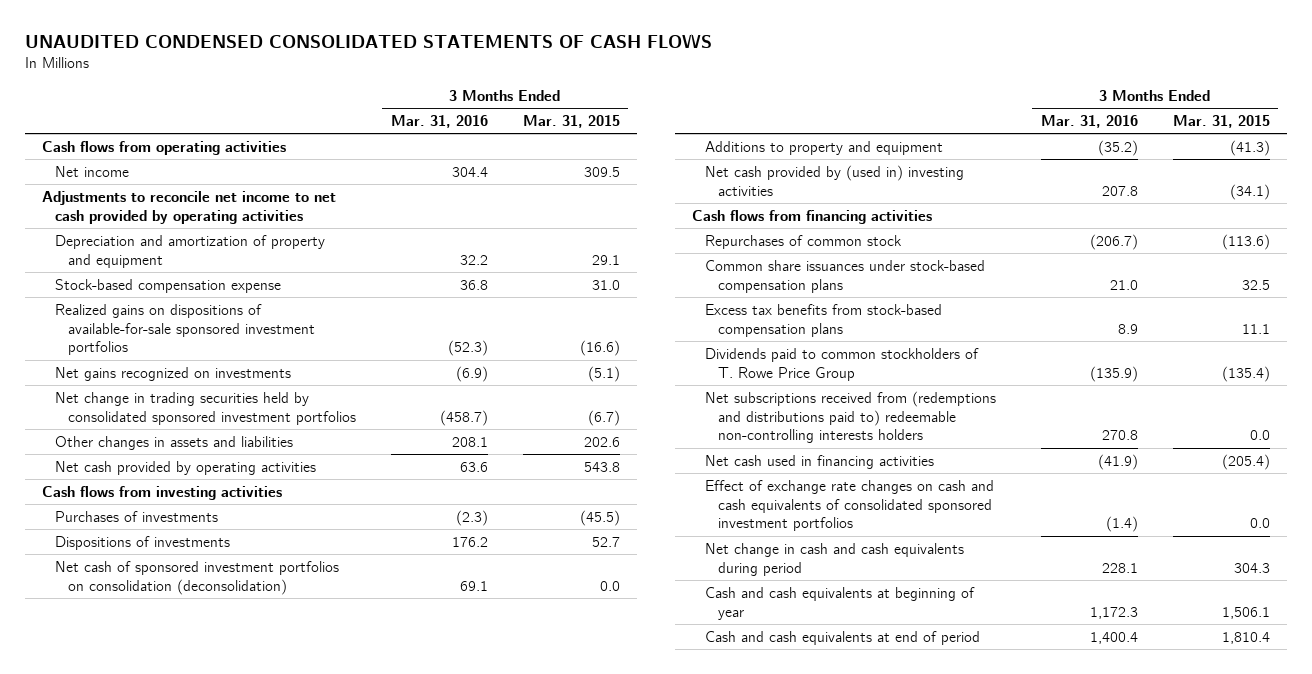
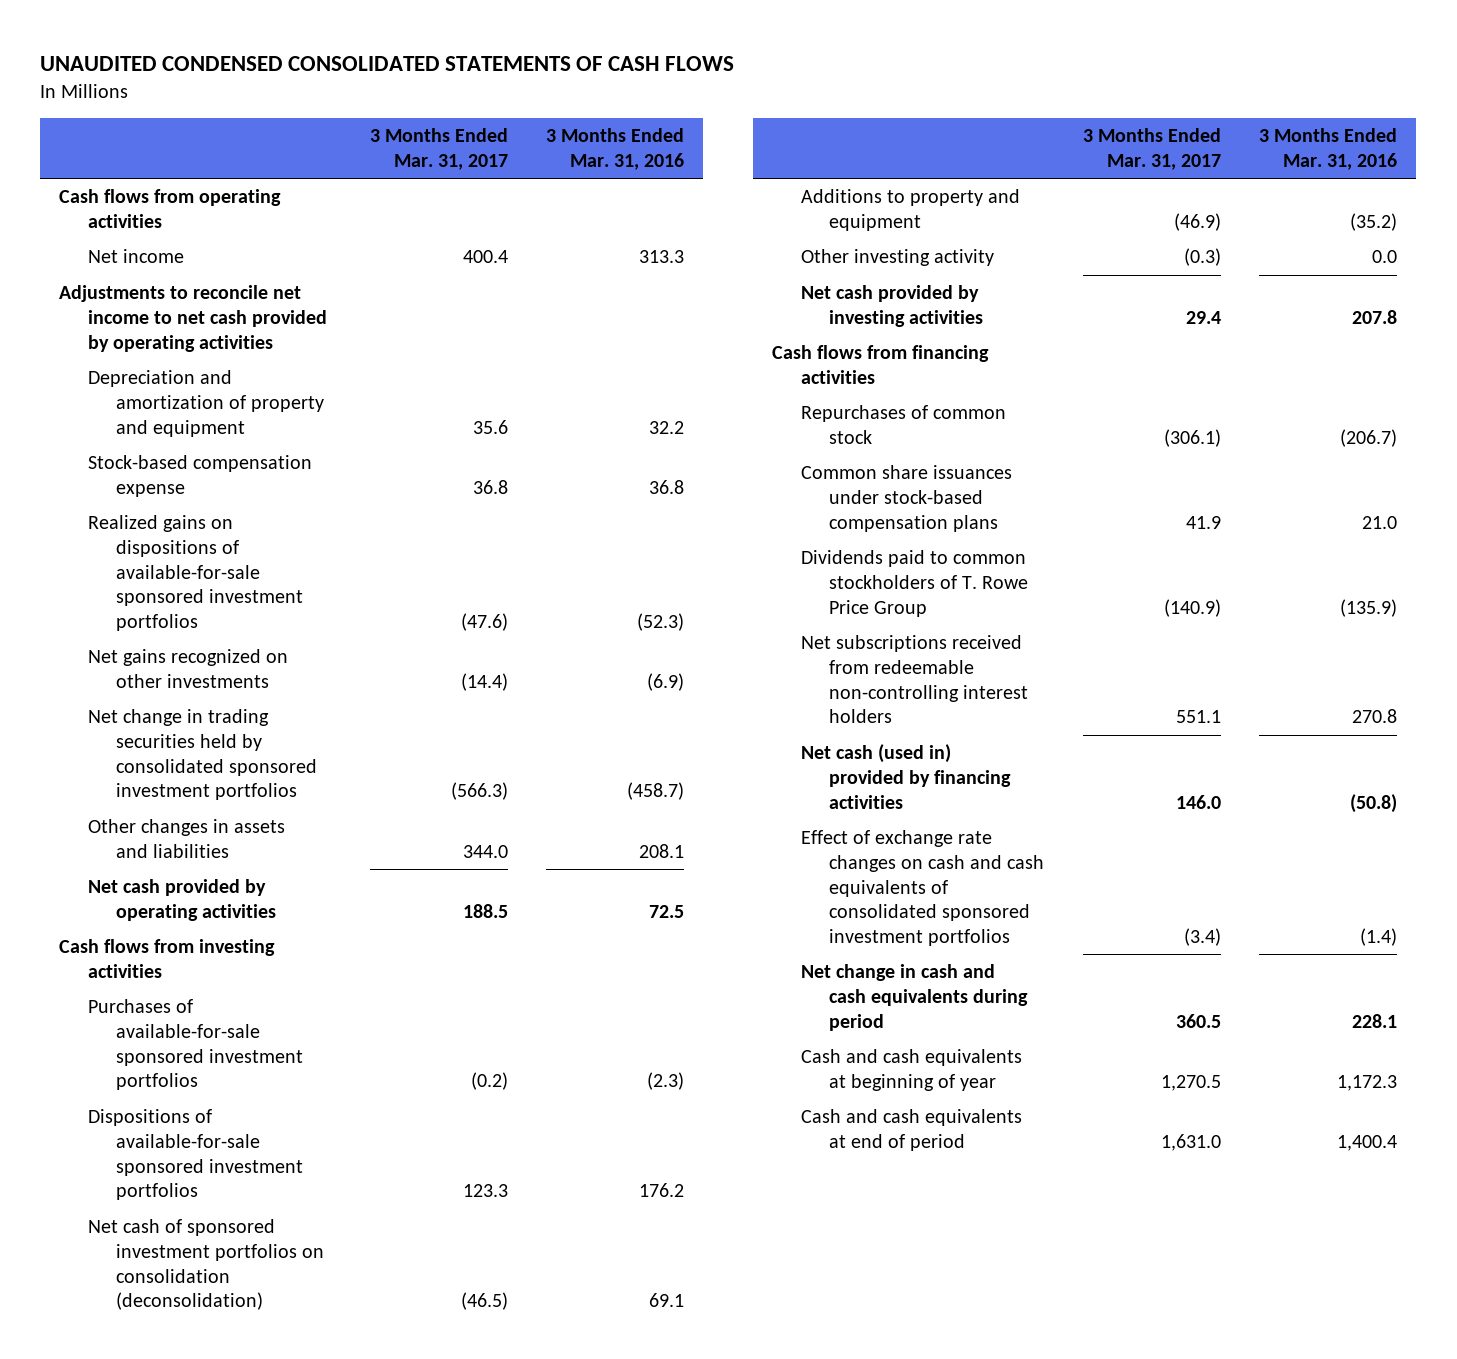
- | 3 Months Ended Mar. 31, 2016 | 3 Months Ended Mar. 31, 2015
+ | 3 Months Ended Mar. 31, 2017 | 3 Months Ended Mar. 31, 2016
- Net income | 304.4 | 309.5
+ Net income | 400.4 | 313.3
- Net gains recognized on investments | (6.9) | (5.1)
+ Net gains recognized on other investments | (14.4) | (6.9)
- Net cash provided by operating activities | 63.6 | 543.8
+ Net cash provided by operating activities | 188.5 | 72.5
- Purchases of investments | (2.3) | (45.5)
- Dispositions of investments | 176.2 | 52.7
+ Purchases of available-for-sale sponsored investment portfolios | (0.2) | (2.3)
+ Dispositions of available-for-sale sponsored investment portfolios | 123.3 | 176.2
- Net cash provided by (used in) investing activities | 207.8 | (34.1)
+ Other investing activity | (0.3) | 0.0
+ Net cash provided by investing activities | 29.4 | 207.8
- Excess tax benefits from stock-based compensation plans | 8.9 | 11.1
- Net subscriptions received from (redemptions and distributions paid to) redeemable non-controlling interests holders | 270.8 | 0.0
- Net cash used in financing activities | (41.9) | (205.4)
+ Net subscriptions received from redeemable non-controlling interest holders | 551.1 | 270.8
+ Net cash (used in) provided by financing activities | 146.0 | (50.8)

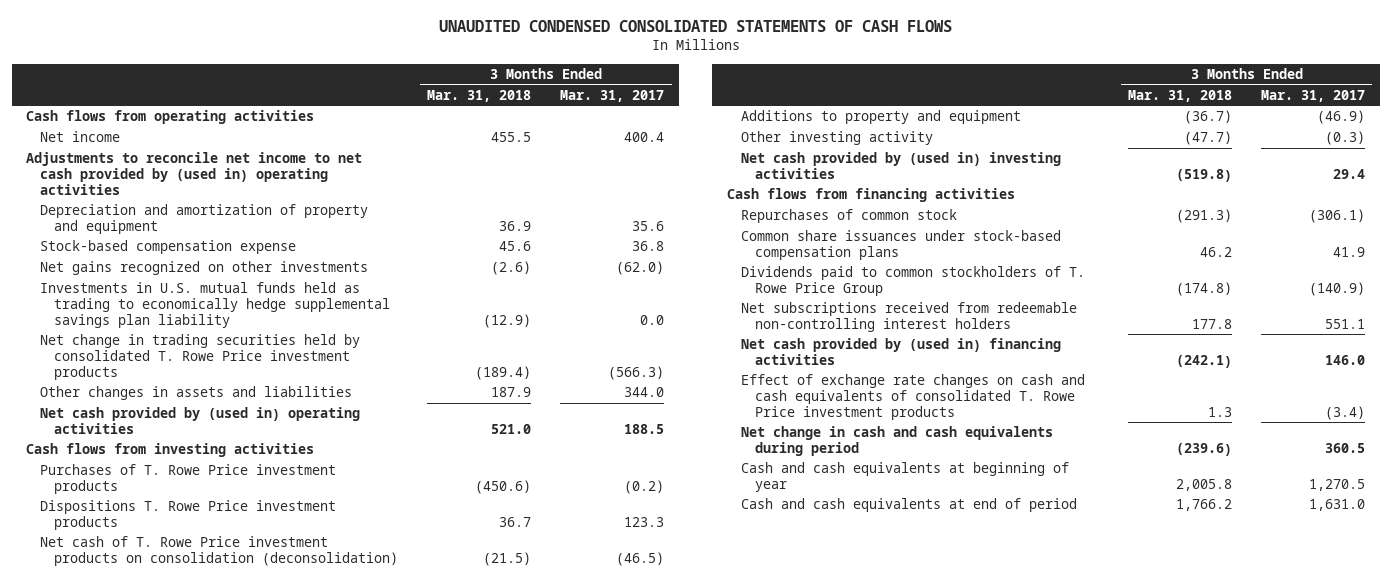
- | 3 Months Ended Mar. 31, 2017 | 3 Months Ended Mar. 31, 2016
+ | 3 Months Ended Mar. 31, 2018 | 3 Months Ended Mar. 31, 2017
- Adjustments to reconcile net income to net cash provided by operating activities
+ Adjustments to reconcile net income to net cash provided by (used in) operating activities
- Realized gains on dispositions of available-for-sale sponsored investment portfolios | (47.6) | (52.3)
- Net gains recognized on other investments | (14.4) | (6.9)
- Net change in trading securities held by consolidated sponsored investment portfolios | (566.3) | (458.7)
+ Net gains recognized on other investments | (2.6) | (62.0)
+ Investments in U.S. mutual funds held as trading to economically hedge supplemental savings plan liability | (12.9) | 0.0
+ Net change in trading securities held by consolidated T. Rowe Price investment products | (189.4) | (566.3)
- Net cash provided by operating activities | 188.5 | 72.5
+ Net cash provided by (used in) operating activities | 521.0 | 188.5
- Purchases of available-for-sale sponsored investment portfolios | (0.2) | (2.3)
- Dispositions of available-for-sale sponsored investment portfolios | 123.3 | 176.2
- Net cash of sponsored investment portfolios on consolidation (deconsolidation) | (46.5) | 69.1
+ Purchases of T. Rowe Price investment products | (450.6) | (0.2)
+ Dispositions T. Rowe Price investment products | 36.7 | 123.3
+ Net cash of T. Rowe Price investment products on consolidation (deconsolidation) | (21.5) | (46.5)
- Net cash provided by investing activities | 29.4 | 207.8
+ Net cash provided by (used in) investing activities | (519.8) | 29.4
- Net cash (used in) provided by financing activities | 146.0 | (50.8)
- Effect of exchange rate changes on cash and cash equivalents of consolidated sponsored investment portfolios | (3.4) | (1.4)
+ Net cash provided by (used in) financing activities | (242.1) | 146.0
+ Effect of exchange rate changes on cash and cash equivalents of consolidated T. Rowe Price investment products | 1.3 | (3.4)

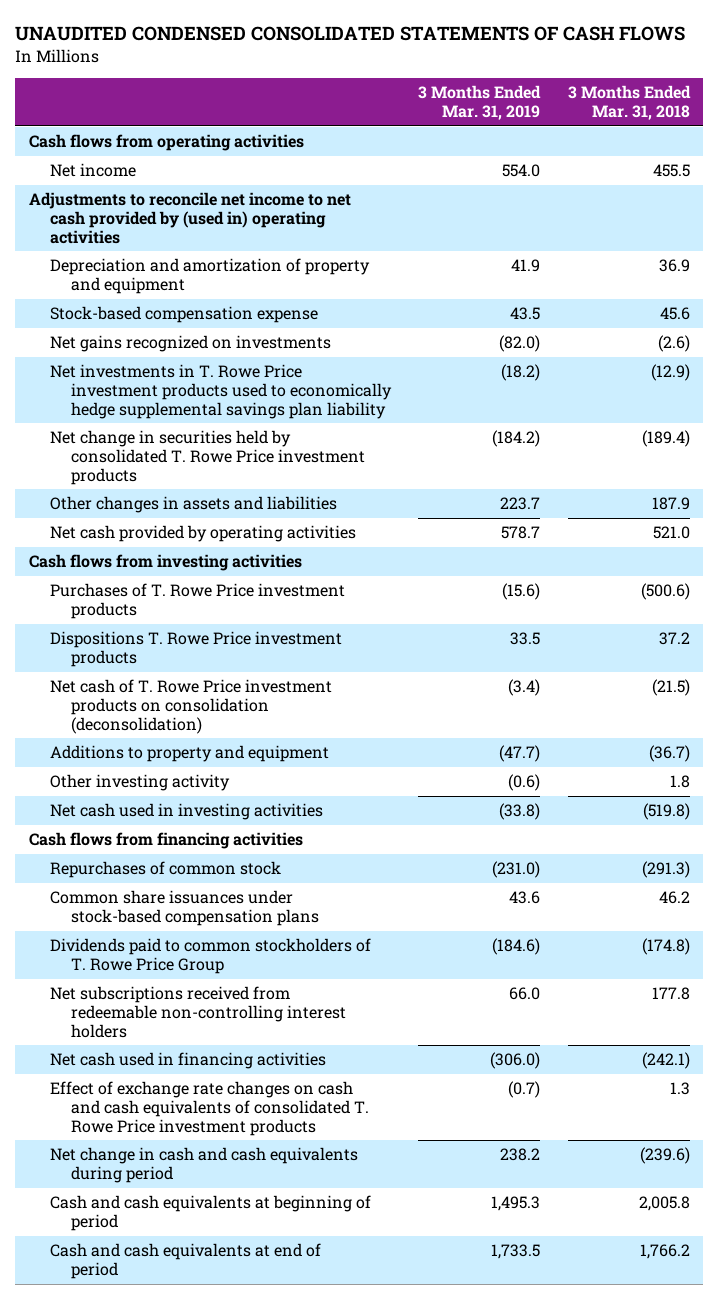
- | 3 Months Ended Mar. 31, 2018 | 3 Months Ended Mar. 31, 2017
+ | 3 Months Ended Mar. 31, 2019 | 3 Months Ended Mar. 31, 2018
- Net gains recognized on other investments | (2.6) | (62.0)
- Investments in U.S. mutual funds held as trading to economically hedge supplemental savings plan liability | (12.9) | 0.0
- Net change in trading securities held by consolidated T. Rowe Price investment products | (189.4) | (566.3)
+ Net gains recognized on investments | (82.0) | (2.6)
+ Net investments in T. Rowe Price investment products used to economically hedge supplemental savings plan liability | (18.2) | (12.9)
+ Net change in securities held by consolidated T. Rowe Price investment products | (184.2) | (189.4)
- Net cash provided by (used in) operating activities | 521.0 | 188.5
+ Net cash provided by operating activities | 578.7 | 521.0
- Purchases of T. Rowe Price investment products | (450.6) | (0.2)
- Dispositions T. Rowe Price investment products | 36.7 | 123.3
+ Purchases of T. Rowe Price investment products | (15.6) | (500.6)
+ Dispositions T. Rowe Price investment products | 33.5 | 37.2
- Other investing activity | (47.7) | (0.3)
- Net cash provided by (used in) investing activities | (519.8) | 29.4
+ Other investing activity | (0.6) | 1.8
+ Net cash used in investing activities | (33.8) | (519.8)
- Net cash provided by (used in) financing activities | (242.1) | 146.0
+ Net cash used in financing activities | (306.0) | (242.1)
- Cash and cash equivalents at beginning of year | 2,005.8 | 1,270.5
+ Cash and cash equivalents at beginning of period | 1,495.3 | 2,005.8

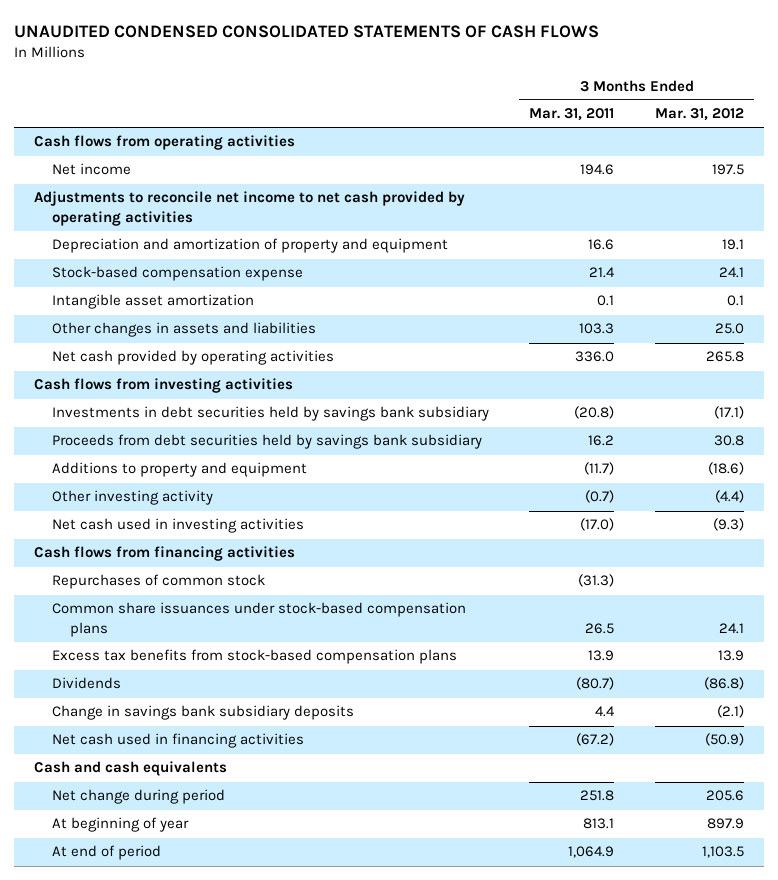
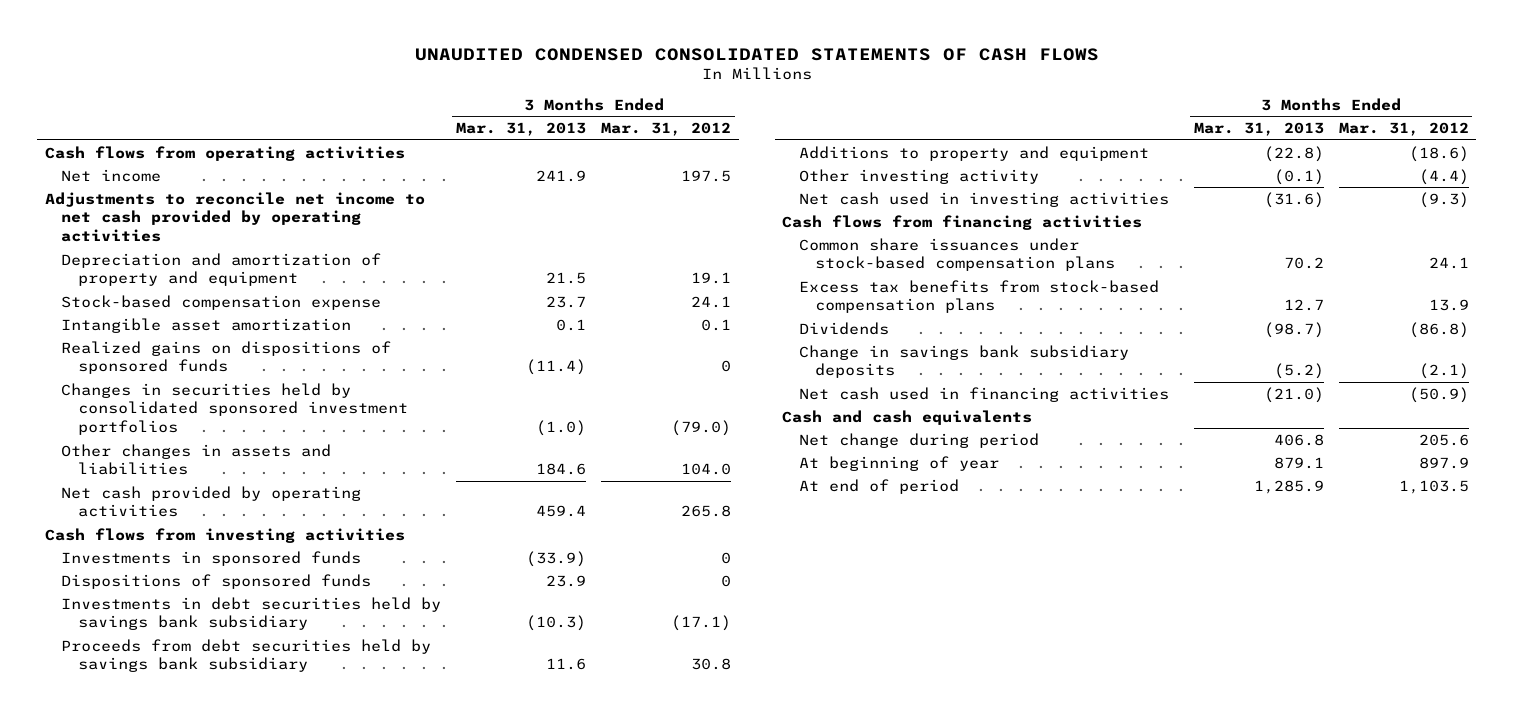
- | 3 Months Ended Mar. 31, 2011 | 3 Months Ended Mar. 31, 2012
+ | 3 Months Ended Mar. 31, 2013 | 3 Months Ended Mar. 31, 2012
- Other changes in assets and liabilities | 103.3 | 25.0
+ Realized gains on dispositions of sponsored funds | (11.4) | 0
+ Changes in securities held by consolidated sponsored investment portfolios | (1.0) | (79.0)
+ Other changes in assets and liabilities | 184.6 | 104.0
+ Investments in sponsored funds | (33.9) | 0
+ Dispositions of sponsored funds | 23.9 | 0
- Repurchases of common stock | (31.3) |

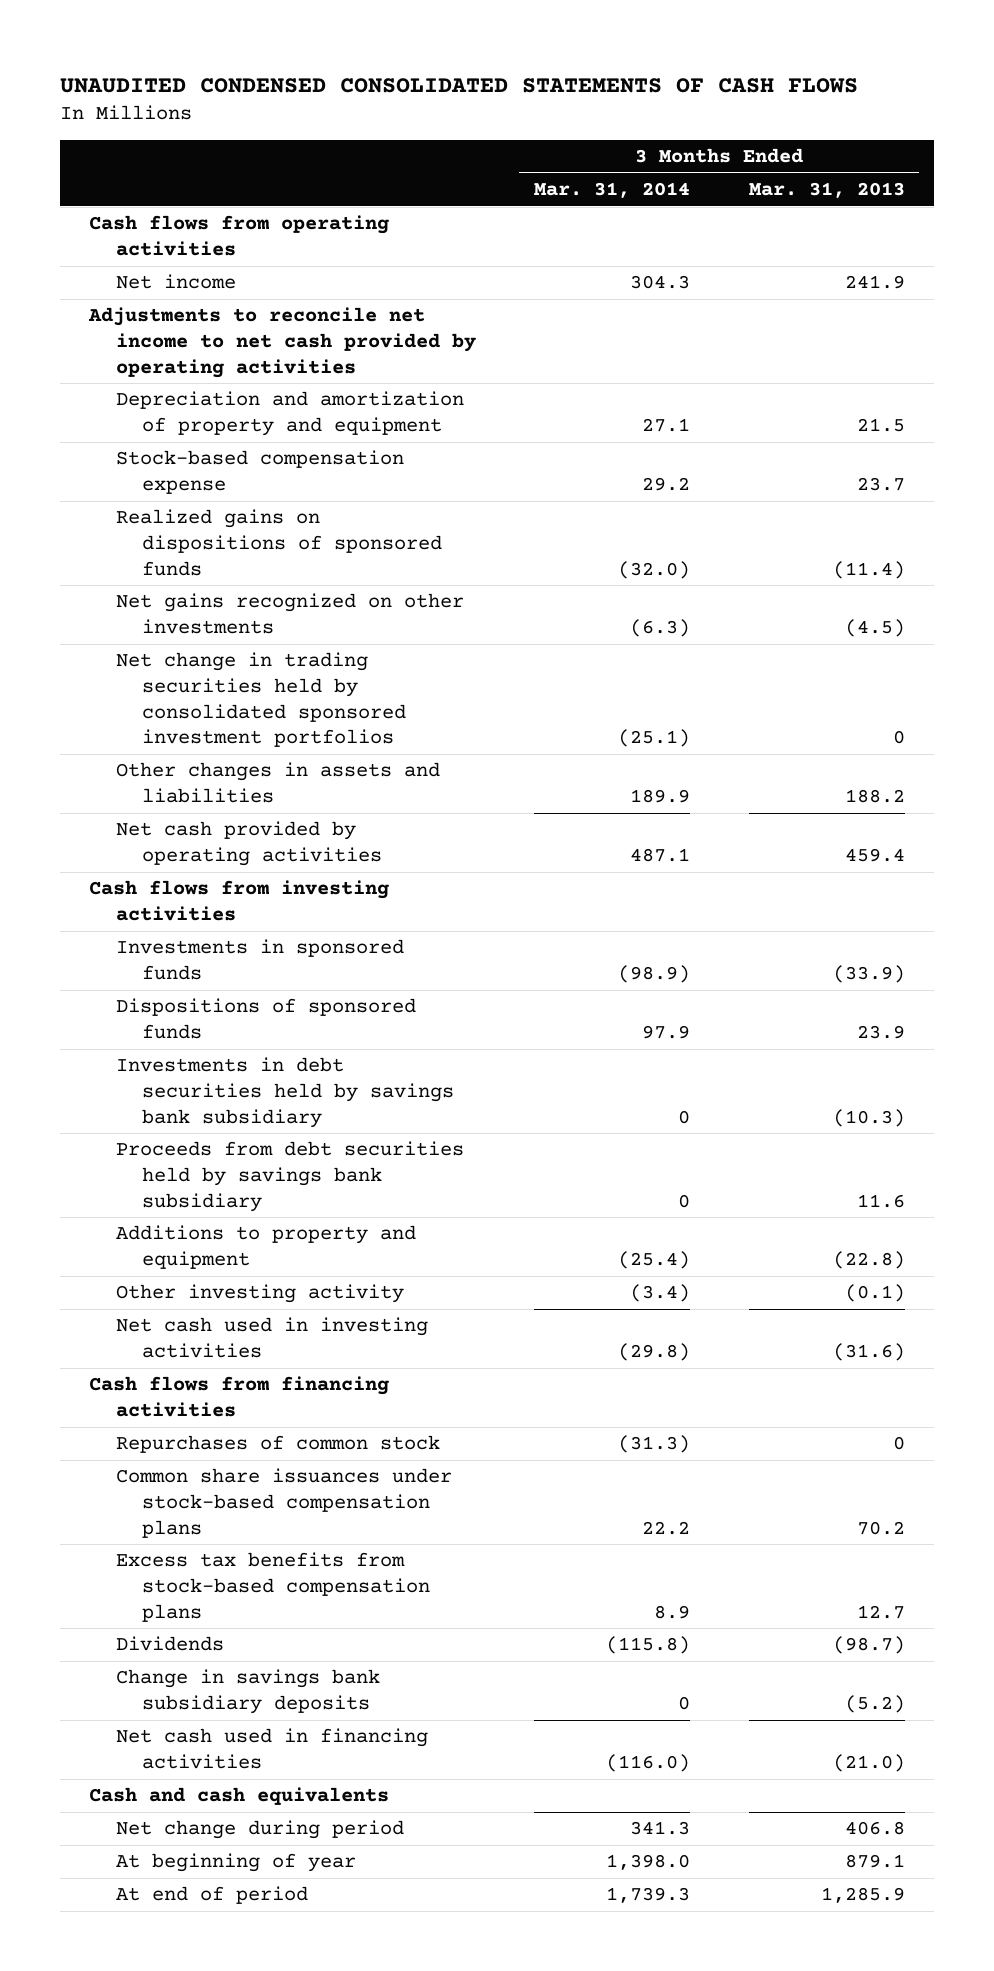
- | 3 Months Ended Mar. 31, 2013 | 3 Months Ended Mar. 31, 2012
+ | 3 Months Ended Mar. 31, 2014 | 3 Months Ended Mar. 31, 2013
- Intangible asset amortization | 0.1 | 0.1
- Changes in securities held by consolidated sponsored investment portfolios | (1.0) | (79.0)
- Other changes in assets and liabilities | 184.6 | 104.0
+ Net gains recognized on other investments | (6.3) | (4.5)
+ Net change in trading securities held by consolidated sponsored investment portfolios | (25.1) | 0
+ Other changes in assets and liabilities | 189.9 | 188.2
+ Repurchases of common stock | (31.3) | 0

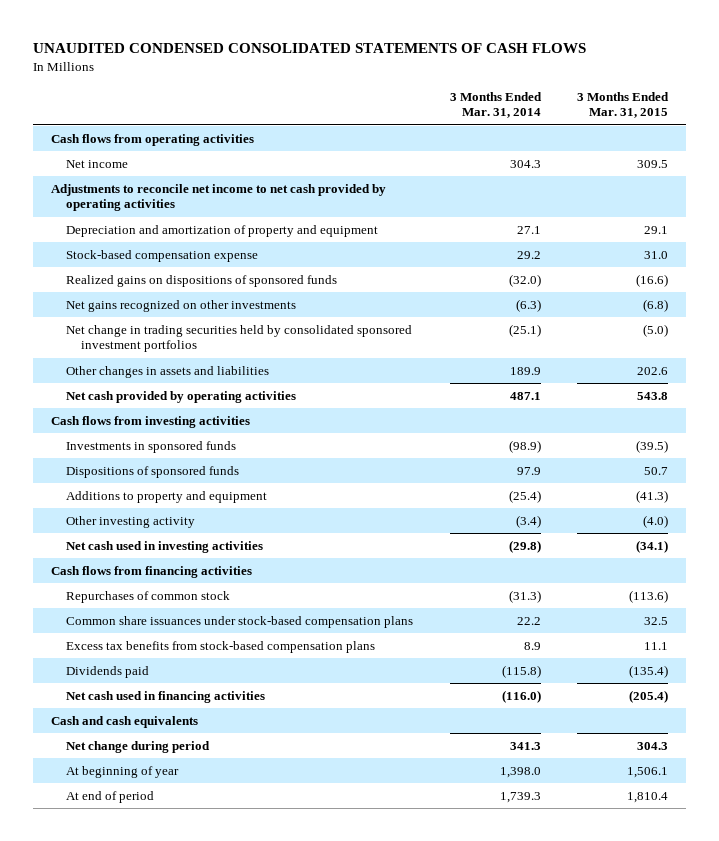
- | 3 Months Ended Mar. 31, 2014 | 3 Months Ended Mar. 31, 2013
+ | 3 Months Ended Mar. 31, 2014 | 3 Months Ended Mar. 31, 2015
- Investments in debt securities held by savings bank subsidiary | 0 | (10.3)
- Proceeds from debt securities held by savings bank subsidiary | 0 | 11.6
- Dividends | (115.8) | (98.7)
- Change in savings bank subsidiary deposits | 0 | (5.2)
+ Dividends paid | (115.8) | (135.4)

